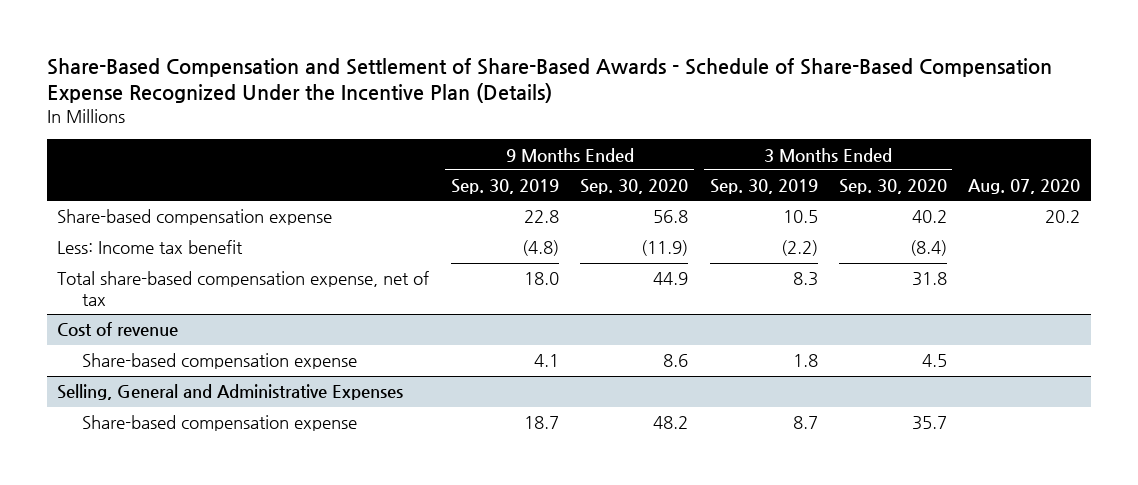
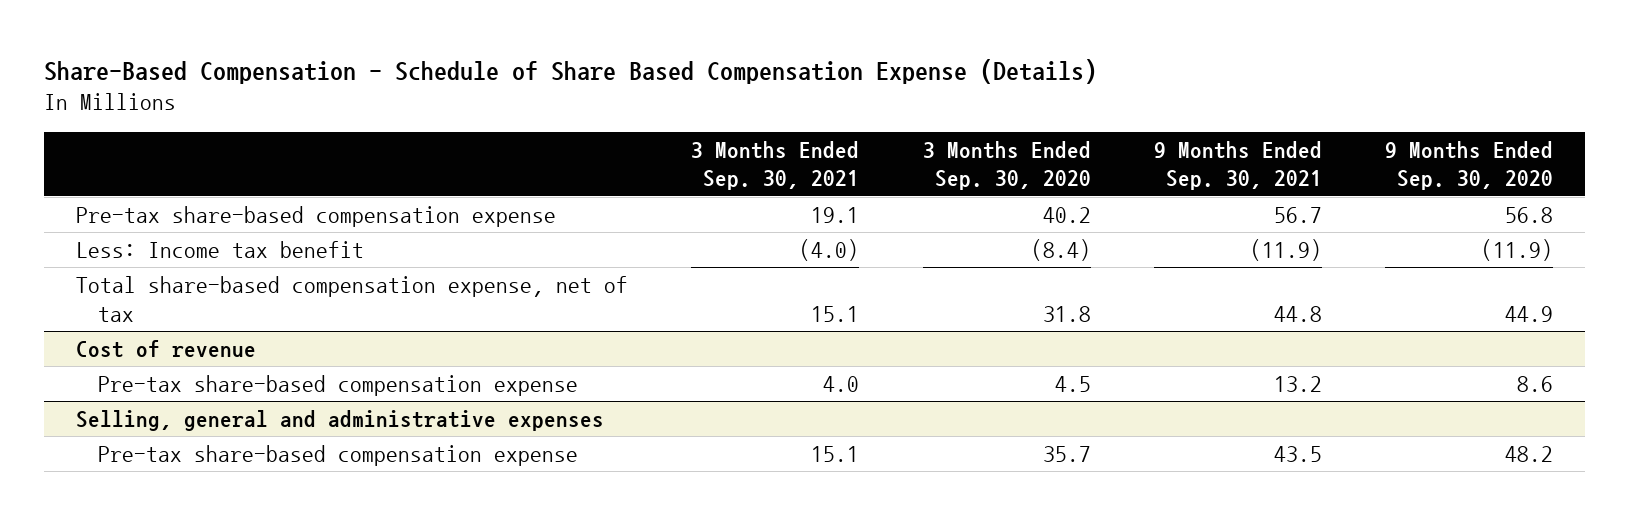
- Share-Based Compensation and Settlement of Share-Based Awards - Schedule of Share-Based Compensation Expense Recognized Under the Incentive Plan (Details)
+ Share-Based Compensation - Schedule of Share Based Compensation Expense (Details)
- | 9 Months Ended Sep. 30, 2019 | 9 Months Ended Sep. 30, 2020 | 3 Months Ended Sep. 30, 2019 | 3 Months Ended Sep. 30, 2020 | Aug. 07, 2020
+ | 3 Months Ended Sep. 30, 2021 | 3 Months Ended Sep. 30, 2020 | 9 Months Ended Sep. 30, 2021 | 9 Months Ended Sep. 30, 2020
- Share-based compensation expense | 22.8 | 56.8 | 10.5 | 40.2 | 20.2
+ Pre-tax share-based compensation expense | 19.1 | 40.2 | 56.7 | 56.8
@ Cost of revenue
- Share-based compensation expense | 4.1 | 8.6 | 1.8 | 4.5 |
- Selling, General and Administrative Expenses
- Share-based compensation expense | 18.7 | 48.2 | 8.7 | 35.7 |
@ Cost of revenue
+ Pre-tax share-based compensation expense | 4.0 | 4.5 | 13.2 | 8.6
+ Selling, general and administrative expenses
+ Pre-tax share-based compensation expense | 15.1 | 35.7 | 43.5 | 48.2

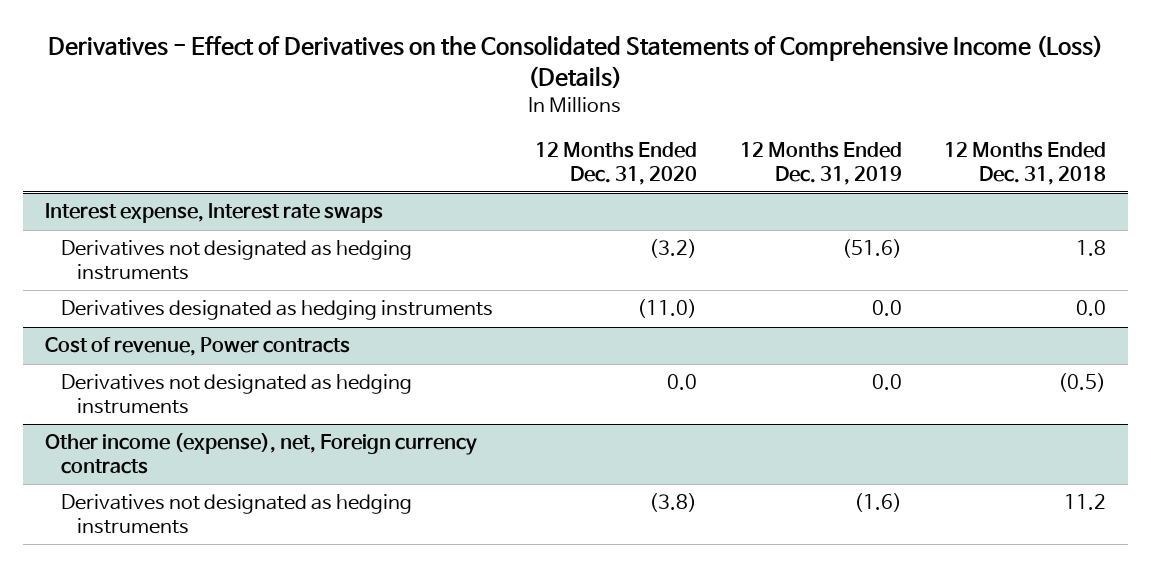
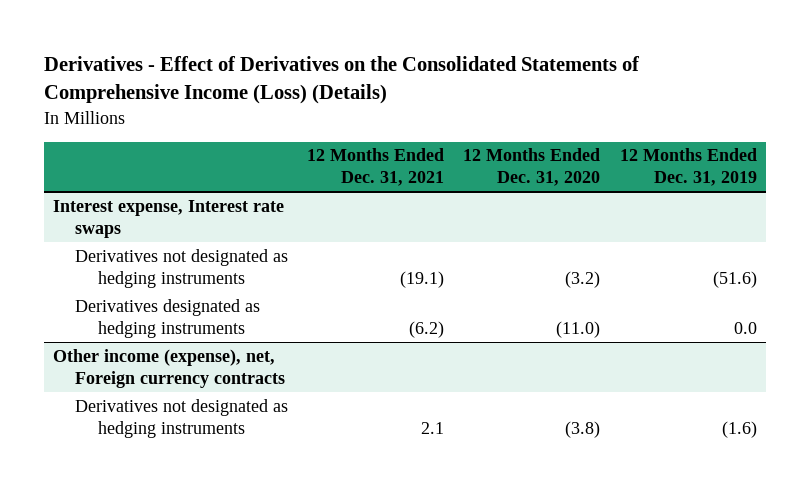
- | 12 Months Ended Dec. 31, 2020 | 12 Months Ended Dec. 31, 2019 | 12 Months Ended Dec. 31, 2018
+ | 12 Months Ended Dec. 31, 2021 | 12 Months Ended Dec. 31, 2020 | 12 Months Ended Dec. 31, 2019
- Cost of revenue, Power contracts
- Derivatives not designated as hedging instruments | 0.0 | 0.0 | (0.5)

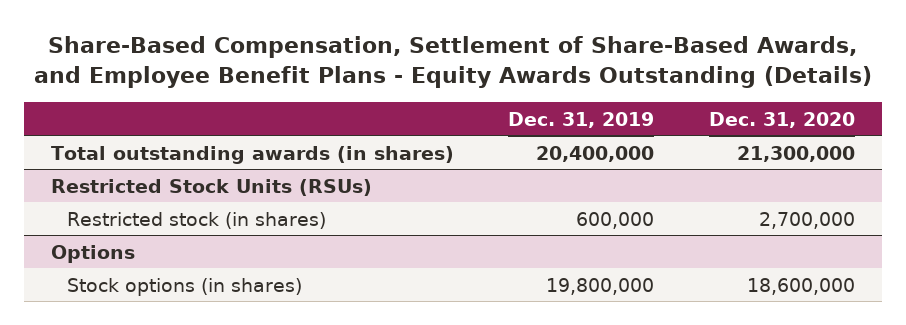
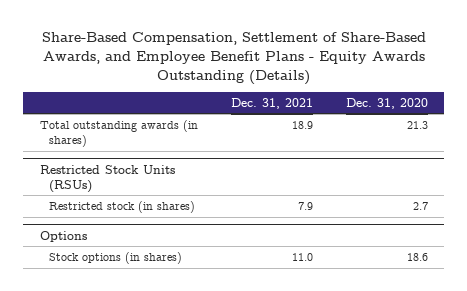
- | Dec. 31, 2019 | Dec. 31, 2020
+ | Dec. 31, 2021 | Dec. 31, 2020
- Total outstanding awards (in shares) | 20,400,000 | 21,300,000
+ Total outstanding awards (in shares) | 18.9 | 21.3
@ Restricted Stock Units (RSUs)
- Restricted stock (in shares) | 600,000 | 2,700,000
+ Restricted stock (in shares) | 7.9 | 2.7
@ Options
- Stock options (in shares) | 19,800,000 | 18,600,000
+ Stock options (in shares) | 11.0 | 18.6

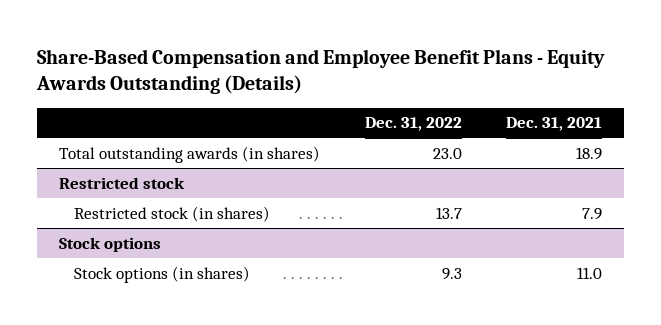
- Share-Based Compensation, Settlement of Share-Based Awards, and Employee Benefit Plans - Equity Awards Outstanding (Details)
+ Share-Based Compensation and Employee Benefit Plans - Equity Awards Outstanding (Details)
- | Dec. 31, 2021 | Dec. 31, 2020
+ | Dec. 31, 2022 | Dec. 31, 2021
- Restricted Stock Units (RSUs)
+ Restricted stock
- Options
+ Stock options

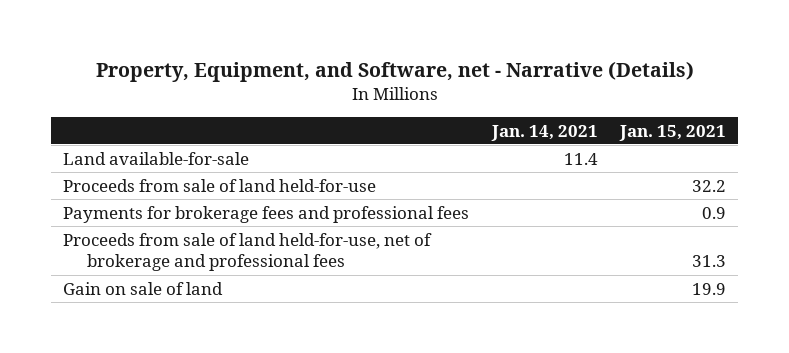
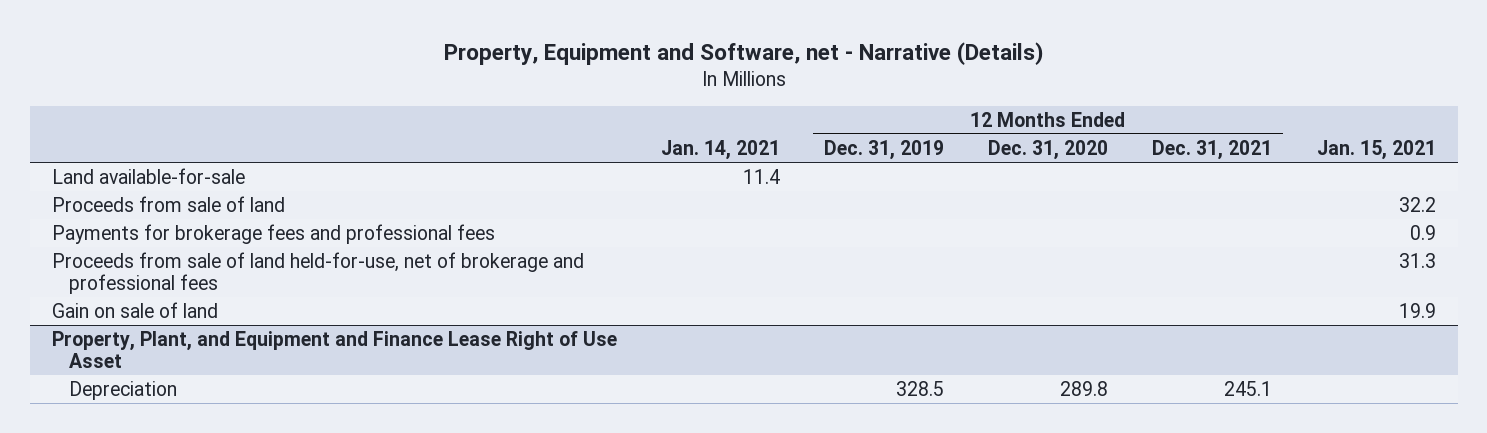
- Property, Equipment, and Software, net - Narrative (Details)
+ Property, Equipment and Software, net - Narrative (Details)
- | Jan. 14, 2021 | Jan. 15, 2021
+ | Jan. 14, 2021 | 12 Months Ended Dec. 31, 2019 | 12 Months Ended Dec. 31, 2020 | 12 Months Ended Dec. 31, 2021 | Jan. 15, 2021
- Proceeds from sale of land held-for-use | | 32.2
+ Proceeds from sale of land | | | | | 32.2
+ Property, Plant, and Equipment and Finance Lease Right of Use Asset
+ Depreciation | | 328.5 | 289.8 | 245.1 |

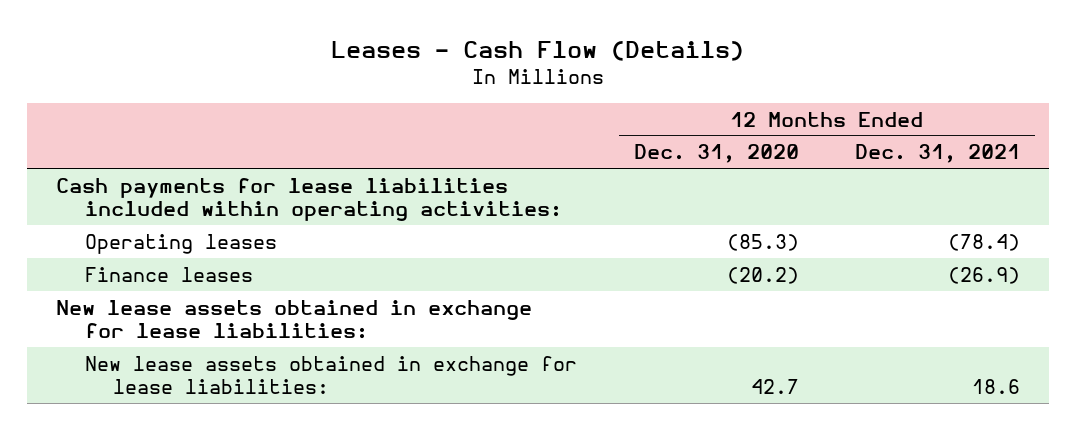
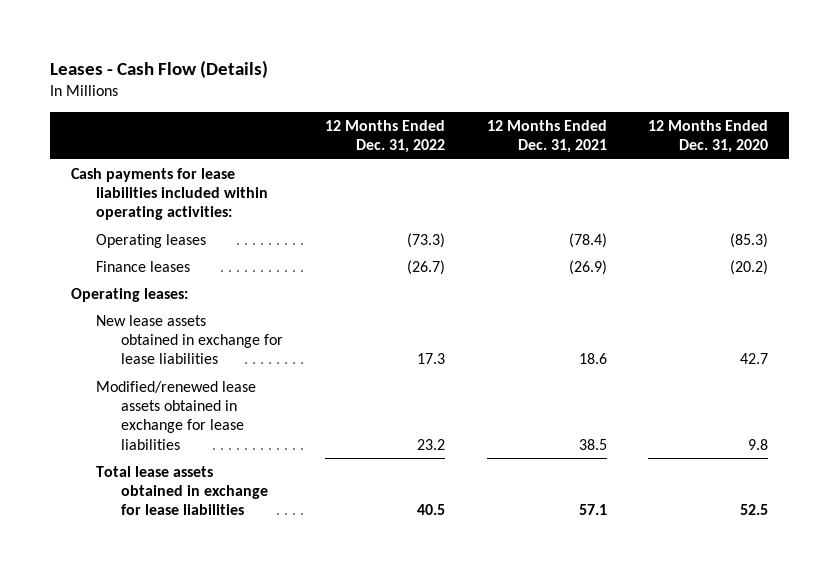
- | 12 Months Ended Dec. 31, 2020 | 12 Months Ended Dec. 31, 2021
+ | 12 Months Ended Dec. 31, 2022 | 12 Months Ended Dec. 31, 2021 | 12 Months Ended Dec. 31, 2020
- New lease assets obtained in exchange for lease liabilities:
- New lease assets obtained in exchange for lease liabilities: | 42.7 | 18.6
+ Operating leases:
+ New lease assets obtained in exchange for lease liabilities | 17.3 | 18.6 | 42.7
+ Modified/renewed lease assets obtained in exchange for lease liabilities | 23.2 | 38.5 | 9.8
+ Total lease assets obtained in exchange for lease liabilities | 40.5 | 57.1 | 52.5

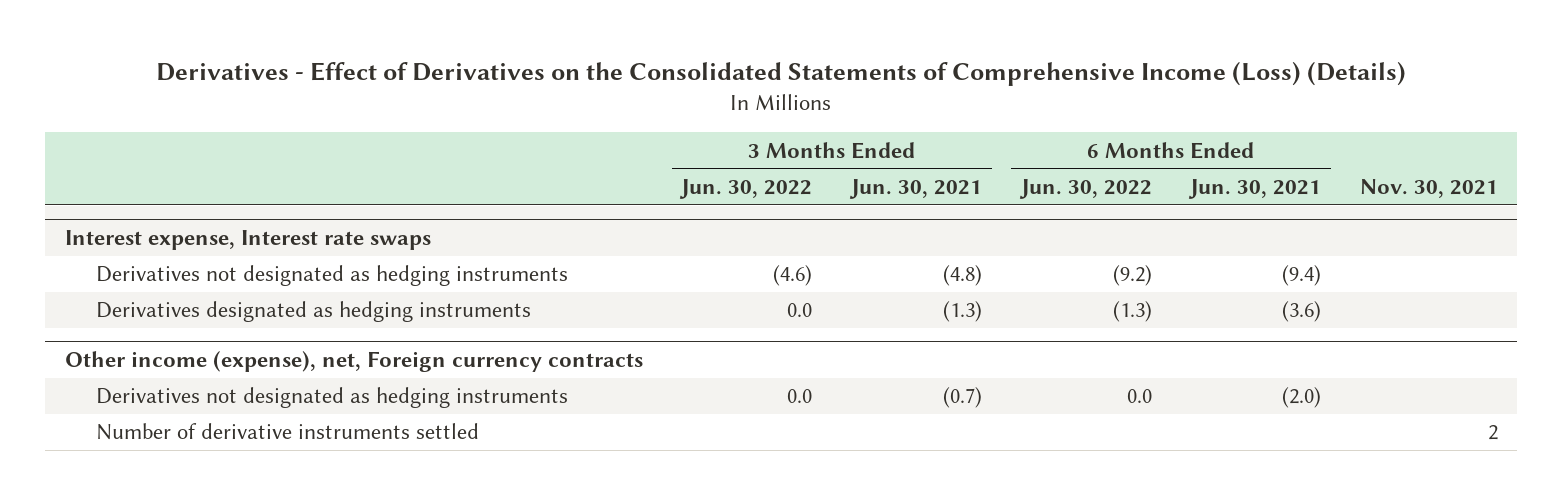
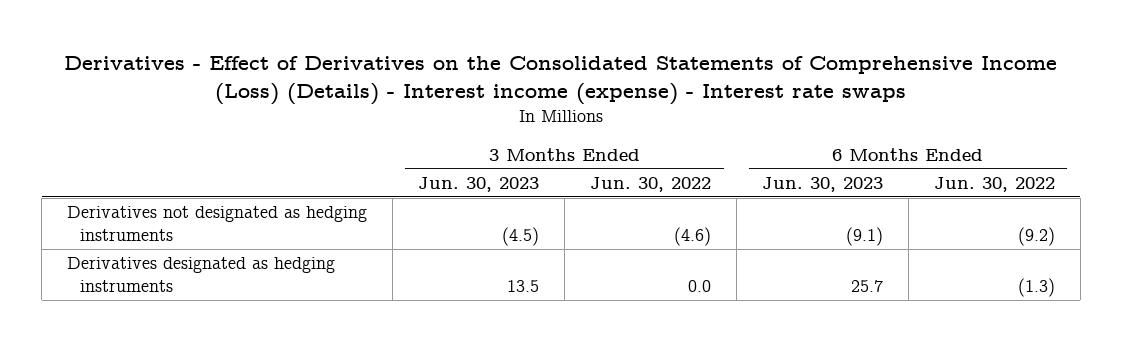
- Derivatives - Effect of Derivatives on the Consolidated Statements of Comprehensive Income (Loss) (Details)
+ Derivatives - Effect of Derivatives on the Consolidated Statements of Comprehensive Income (Loss) (Details) - Interest income (expense) - Interest rate swaps
- | 3 Months Ended Jun. 30, 2022 | 3 Months Ended Jun. 30, 2021 | 6 Months Ended Jun. 30, 2022 | 6 Months Ended Jun. 30, 2021 | Nov. 30, 2021
+ | 3 Months Ended Jun. 30, 2023 | 3 Months Ended Jun. 30, 2022 | 6 Months Ended Jun. 30, 2023 | 6 Months Ended Jun. 30, 2022
- Interest expense, Interest rate swaps
- Other income (expense), net, Foreign currency contracts
- Derivatives not designated as hedging instruments | 0.0 | (0.7) | 0.0 | (2.0) |
- Number of derivative instruments settled | | | | | 2

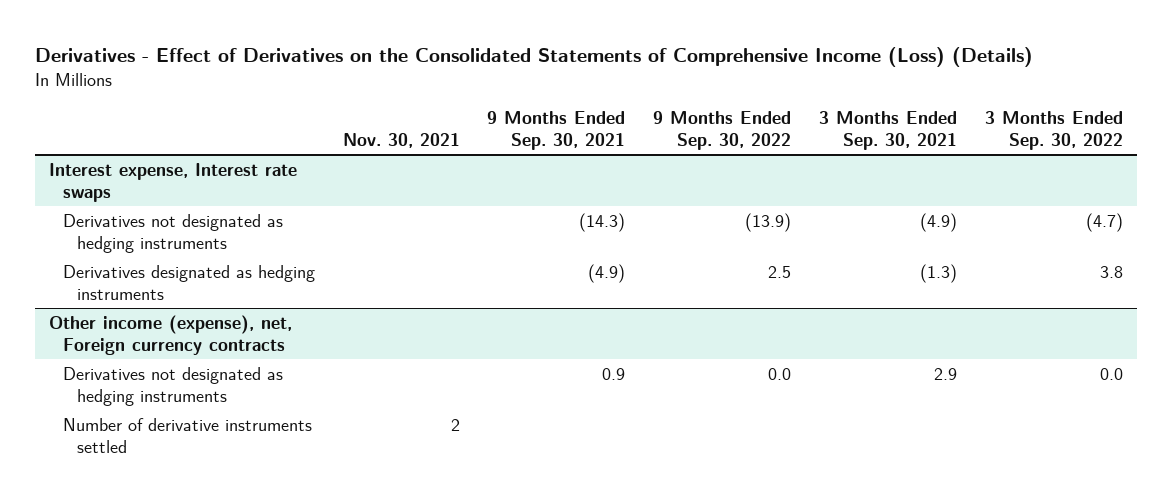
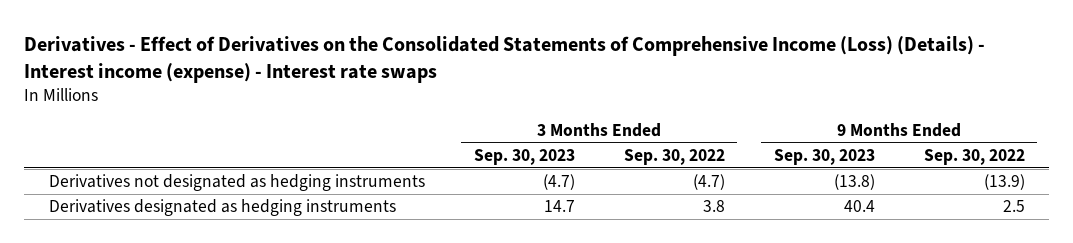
- Derivatives - Effect of Derivatives on the Consolidated Statements of Comprehensive Income (Loss) (Details)
+ Derivatives - Effect of Derivatives on the Consolidated Statements of Comprehensive Income (Loss) (Details) - Interest income (expense) - Interest rate swaps
- | Nov. 30, 2021 | 9 Months Ended Sep. 30, 2021 | 9 Months Ended Sep. 30, 2022 | 3 Months Ended Sep. 30, 2021 | 3 Months Ended Sep. 30, 2022
+ | 3 Months Ended Sep. 30, 2023 | 3 Months Ended Sep. 30, 2022 | 9 Months Ended Sep. 30, 2023 | 9 Months Ended Sep. 30, 2022
- Interest expense, Interest rate swaps
- Other income (expense), net, Foreign currency contracts
- Derivatives not designated as hedging instruments | | 0.9 | 0.0 | 2.9 | 0.0
- Number of derivative instruments settled | 2 | | | |

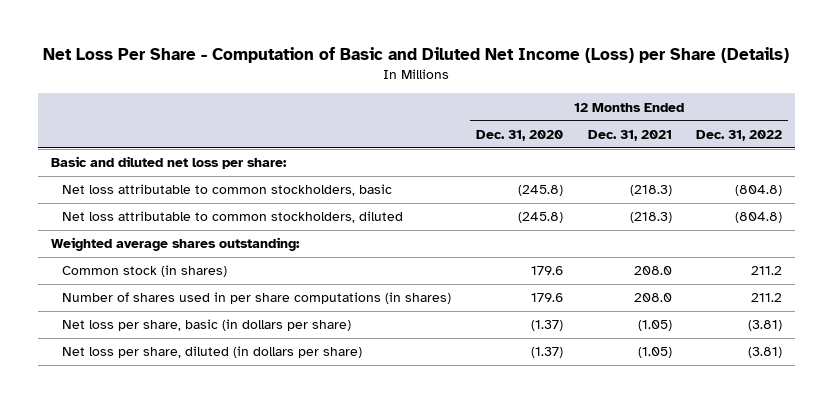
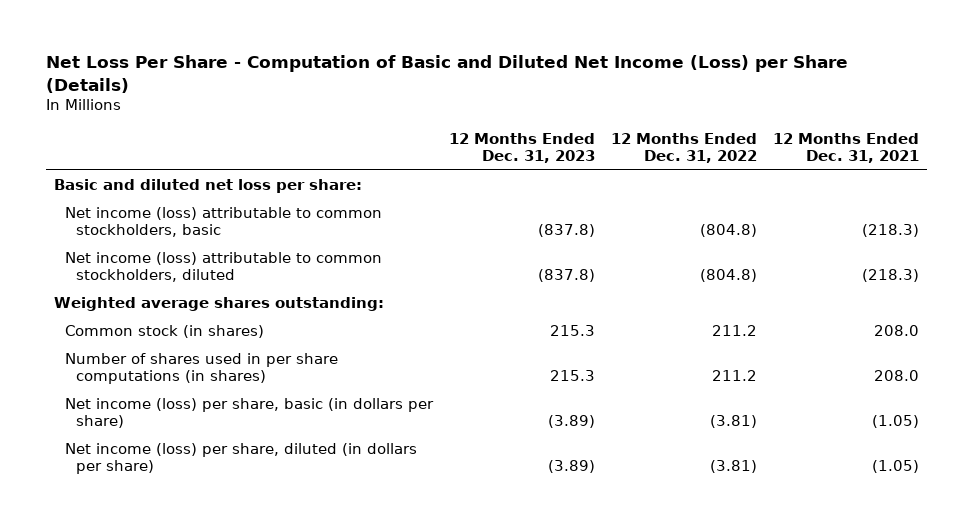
- | 12 Months Ended Dec. 31, 2020 | 12 Months Ended Dec. 31, 2021 | 12 Months Ended Dec. 31, 2022
+ | 12 Months Ended Dec. 31, 2023 | 12 Months Ended Dec. 31, 2022 | 12 Months Ended Dec. 31, 2021
- Net loss attributable to common stockholders, basic | (245.8) | (218.3) | (804.8)
- Net loss attributable to common stockholders, diluted | (245.8) | (218.3) | (804.8)
+ Net income (loss) attributable to common stockholders, basic | (837.8) | (804.8) | (218.3)
+ Net income (loss) attributable to common stockholders, diluted | (837.8) | (804.8) | (218.3)
- Net loss per share, basic (in dollars per share) | (1.37) | (1.05) | (3.81)
- Net loss per share, diluted (in dollars per share) | (1.37) | (1.05) | (3.81)
+ Net income (loss) per share, basic (in dollars per share) | (3.89) | (3.81) | (1.05)
+ Net income (loss) per share, diluted (in dollars per share) | (3.89) | (3.81) | (1.05)

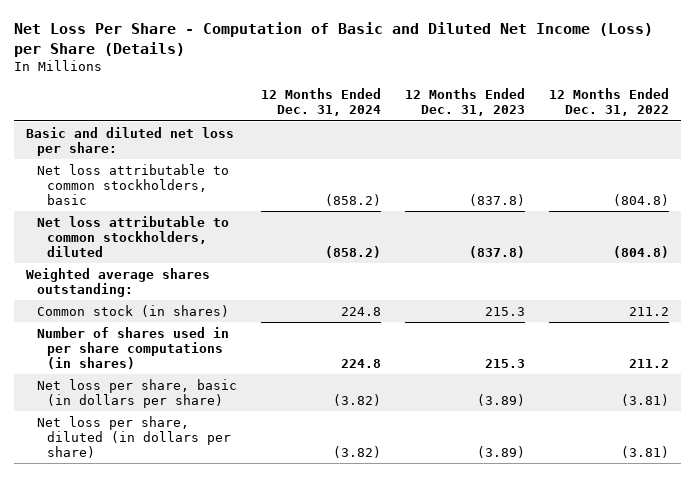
- | 12 Months Ended Dec. 31, 2023 | 12 Months Ended Dec. 31, 2022 | 12 Months Ended Dec. 31, 2021
+ | 12 Months Ended Dec. 31, 2024 | 12 Months Ended Dec. 31, 2023 | 12 Months Ended Dec. 31, 2022
- Net income (loss) attributable to common stockholders, basic | (837.8) | (804.8) | (218.3)
- Net income (loss) attributable to common stockholders, diluted | (837.8) | (804.8) | (218.3)
+ Net loss attributable to common stockholders, basic | (858.2) | (837.8) | (804.8)
+ Net loss attributable to common stockholders, diluted | (858.2) | (837.8) | (804.8)
- Net income (loss) per share, basic (in dollars per share) | (3.89) | (3.81) | (1.05)
- Net income (loss) per share, diluted (in dollars per share) | (3.89) | (3.81) | (1.05)
+ Net loss per share, basic (in dollars per share) | (3.82) | (3.89) | (3.81)
+ Net loss per share, diluted (in dollars per share) | (3.82) | (3.89) | (3.81)

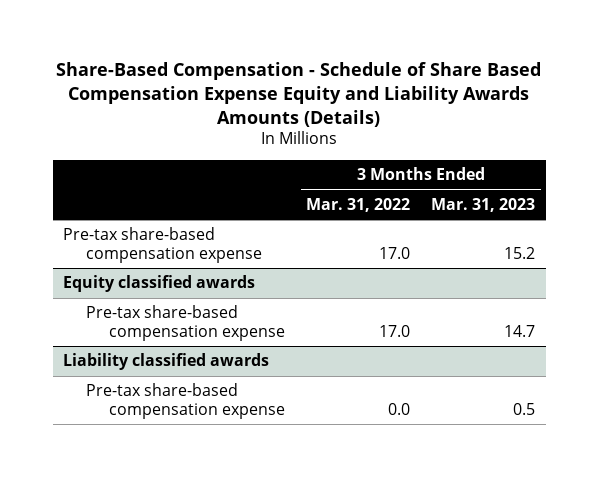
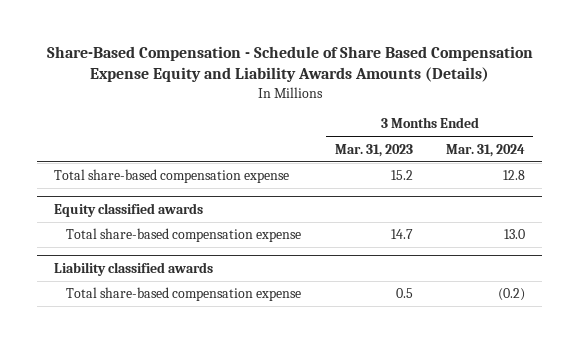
- | 3 Months Ended Mar. 31, 2022 | 3 Months Ended Mar. 31, 2023
+ | 3 Months Ended Mar. 31, 2023 | 3 Months Ended Mar. 31, 2024
- Pre-tax share-based compensation expense | 17.0 | 15.2
+ Total share-based compensation expense | 15.2 | 12.8
@ Equity classified awards
- Pre-tax share-based compensation expense | 17.0 | 14.7
+ Total share-based compensation expense | 14.7 | 13.0
@ Liability classified awards
- Pre-tax share-based compensation expense | 0.0 | 0.5
+ Total share-based compensation expense | 0.5 | (0.2)

